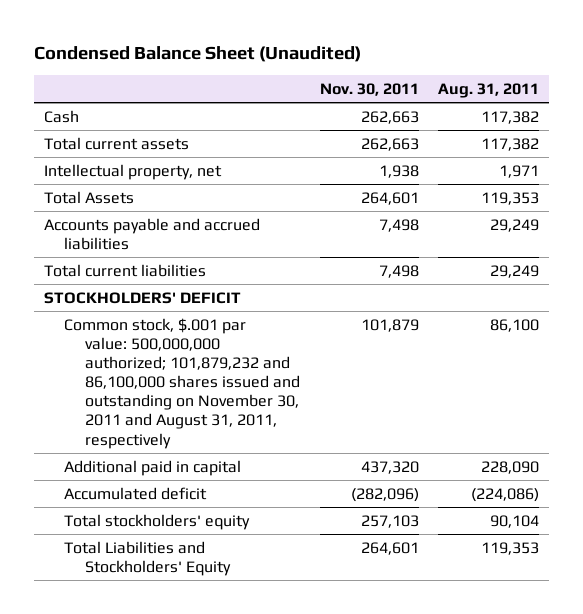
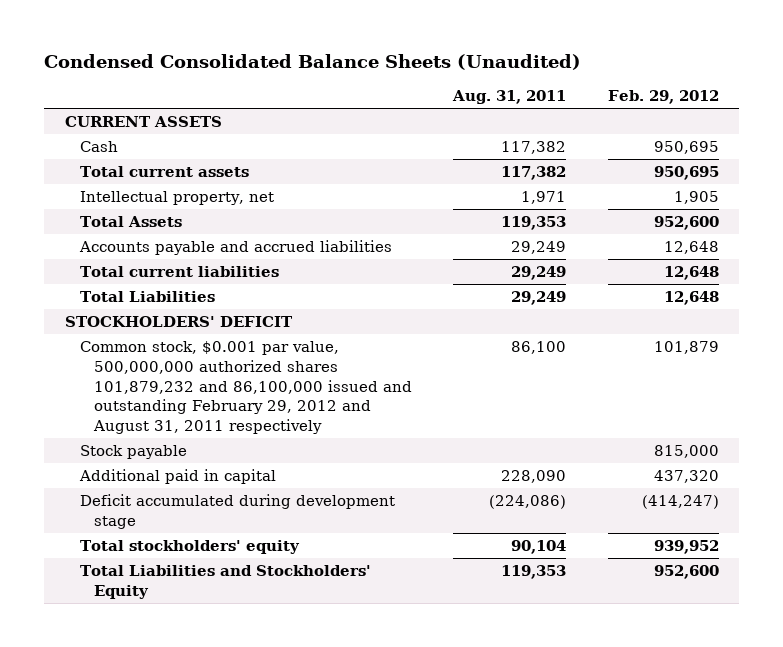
- Condensed Balance Sheet (Unaudited)
+ Condensed Consolidated Balance Sheets (Unaudited)
- | Nov. 30, 2011 | Aug. 31, 2011
+ | Aug. 31, 2011 | Feb. 29, 2012
+ CURRENT ASSETS
+ Total Liabilities | 29,249 | 12,648
- Common stock, $.001 par value: 500,000,000 authorized; 101,879,232 and 86,100,000 shares issued and outstanding on November 30, 2011 and August 31, 2011, respectively | 101,879 | 86,100
+ Common stock, $0.001 par value, 500,000,000 authorized shares 101,879,232 and 86,100,000 issued and outstanding February 29, 2012 and August 31, 2011 respectively | 86,100 | 101,879
+ Stock payable | | 815,000
- Accumulated deficit | (282,096) | (224,086)
+ Deficit accumulated during development stage | (224,086) | (414,247)

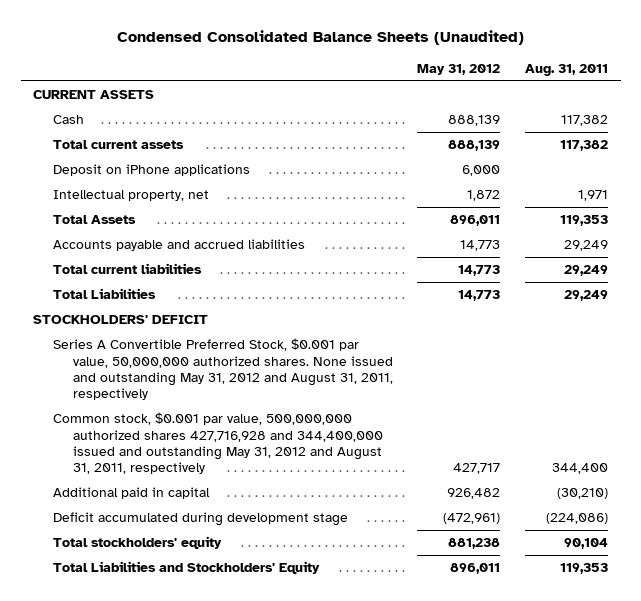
- | Aug. 31, 2011 | Feb. 29, 2012
+ | May 31, 2012 | Aug. 31, 2011
+ Deposit on iPhone applications | 6,000 |
- Common stock, $0.001 par value, 500,000,000 authorized shares 101,879,232 and 86,100,000 issued and outstanding February 29, 2012 and August 31, 2011 respectively | 86,100 | 101,879
- Stock payable | | 815,000
- Additional paid in capital | 228,090 | 437,320
+ Series A Convertible Preferred Stock, $0.001 par value, 50,000,000 authorized shares. None issued and outstanding May 31, 2012 and August 31, 2011, respectively
+ Common stock, $0.001 par value, 500,000,000 authorized shares 427,716,928 and 344,400,000 issued and outstanding May 31, 2012 and August 31, 2011, respectively | 427,717 | 344,400
+ Additional paid in capital | 926,482 | (30,210)

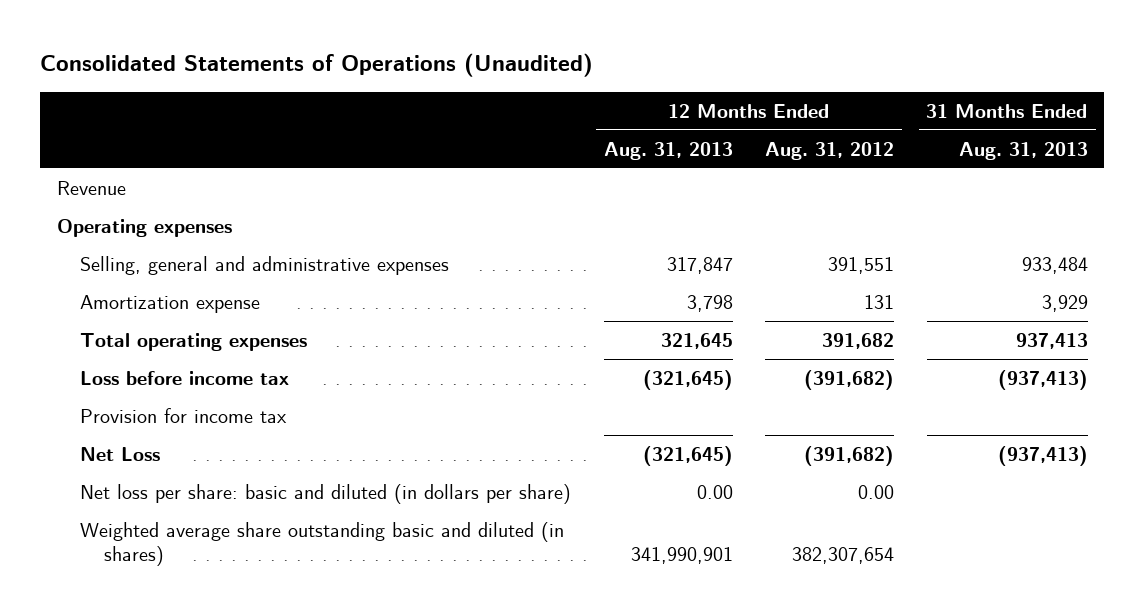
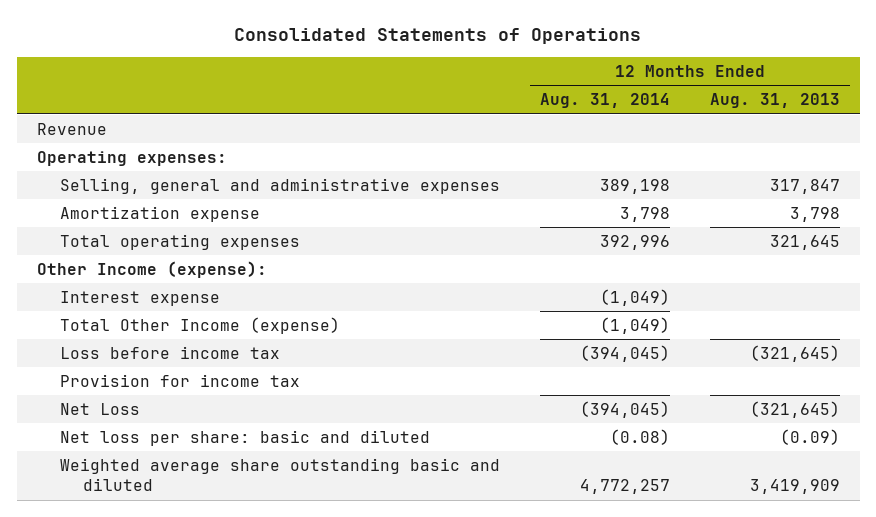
- Consolidated Statements of Operations (Unaudited)
+ Consolidated Statements of Operations
- | 12 Months Ended Aug. 31, 2013 | 12 Months Ended Aug. 31, 2012 | 31 Months Ended Aug. 31, 2013
+ | 12 Months Ended Aug. 31, 2014 | 12 Months Ended Aug. 31, 2013
- Operating expenses
+ Operating expenses:
+ Other Income (expense):
+ Interest expense | (1,049) |
+ Total Other Income (expense) | (1,049) |
- Net loss per share: basic and diluted (in dollars per share) | 0.00 | 0.00 |
- Weighted average share outstanding basic and diluted (in shares) | 341,990,901 | 382,307,654 |
+ Net loss per share: basic and diluted | (0.08) | (0.09)
+ Weighted average share outstanding basic and diluted | 4,772,257 | 3,419,909

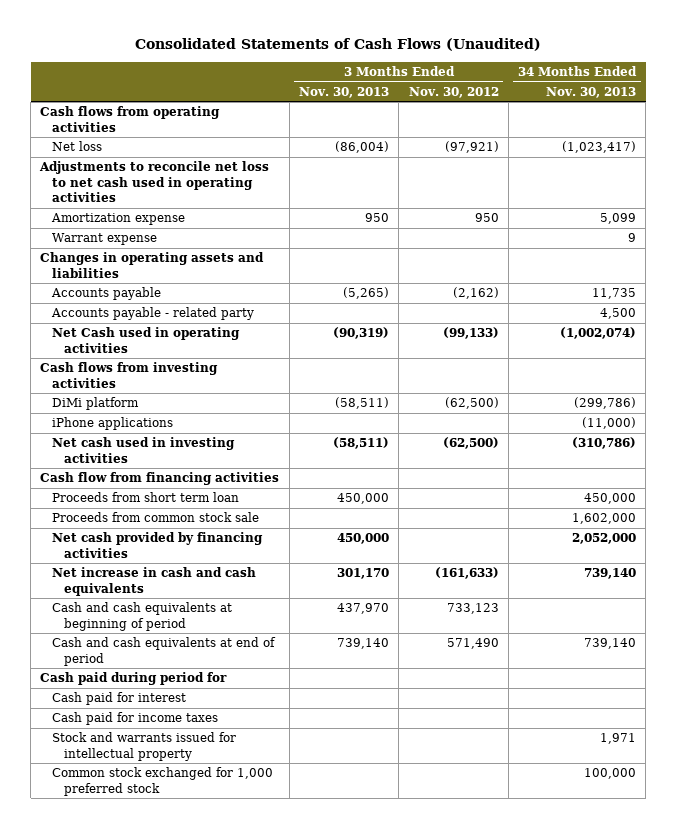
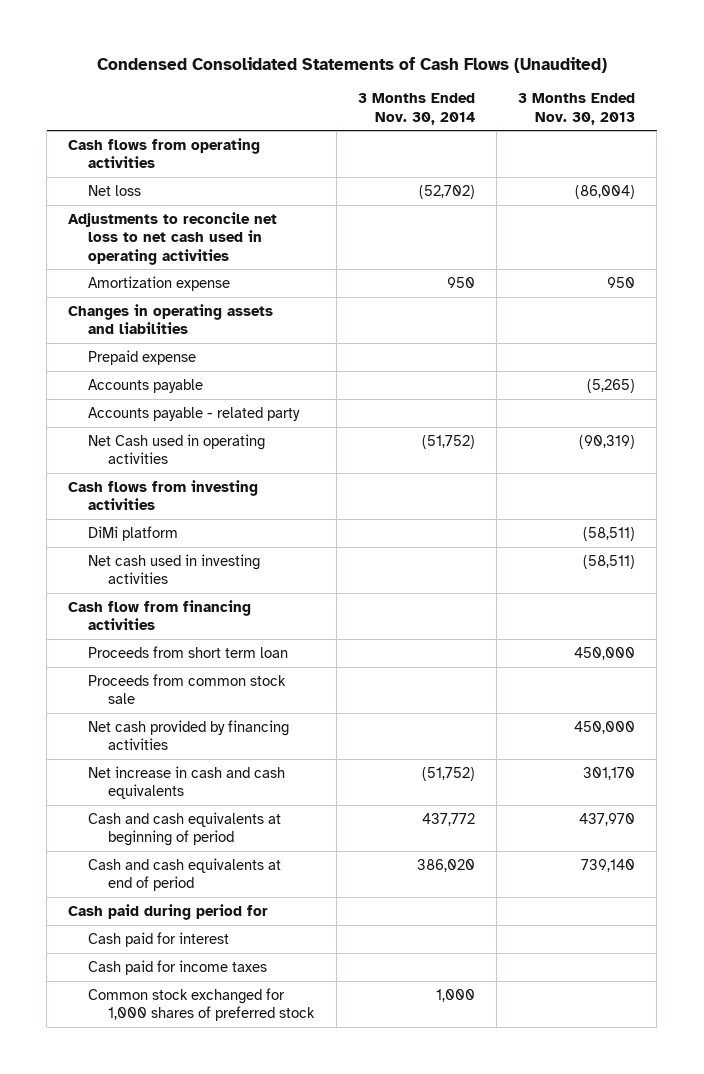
- Consolidated Statements of Cash Flows (Unaudited)
+ Condensed Consolidated Statements of Cash Flows (Unaudited)
- | 3 Months Ended Nov. 30, 2013 | 3 Months Ended Nov. 30, 2012 | 34 Months Ended Nov. 30, 2013
+ | 3 Months Ended Nov. 30, 2014 | 3 Months Ended Nov. 30, 2013
- Warrant expense | | | 9
+ Prepaid expense
- iPhone applications | | | (11,000)
- Stock and warrants issued for intellectual property | | | 1,971
- Common stock exchanged for 1,000 preferred stock | | | 100,000
+ Common stock exchanged for 1,000 shares of preferred stock | 1,000 |

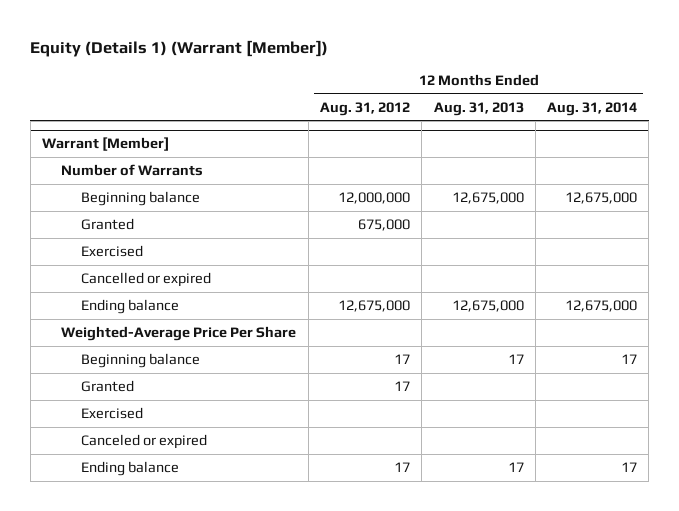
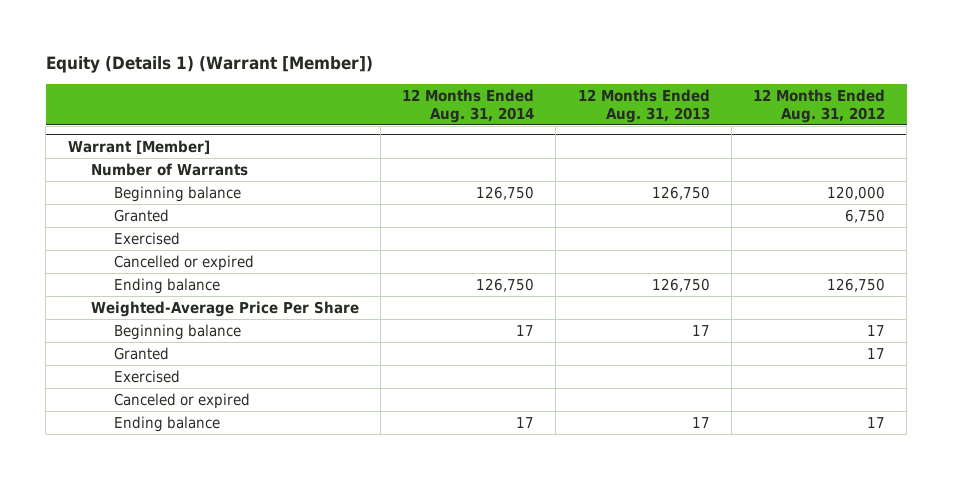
- | 12 Months Ended Aug. 31, 2012 | 12 Months Ended Aug. 31, 2013 | 12 Months Ended Aug. 31, 2014
+ | 12 Months Ended Aug. 31, 2014 | 12 Months Ended Aug. 31, 2013 | 12 Months Ended Aug. 31, 2012
@ Warrant [Member]
- Beginning balance | 12,000,000 | 12,675,000 | 12,675,000
- Granted | 675,000 | |
+ Beginning balance | 126,750 | 126,750 | 120,000
+ Granted | | | 6,750
- Ending balance | 12,675,000 | 12,675,000 | 12,675,000
+ Ending balance | 126,750 | 126,750 | 126,750

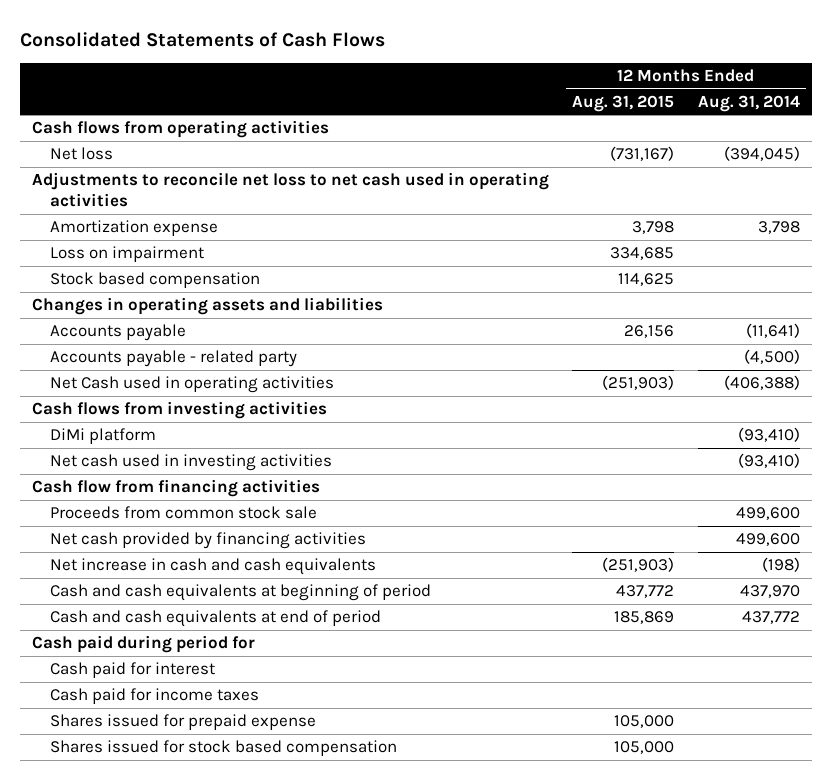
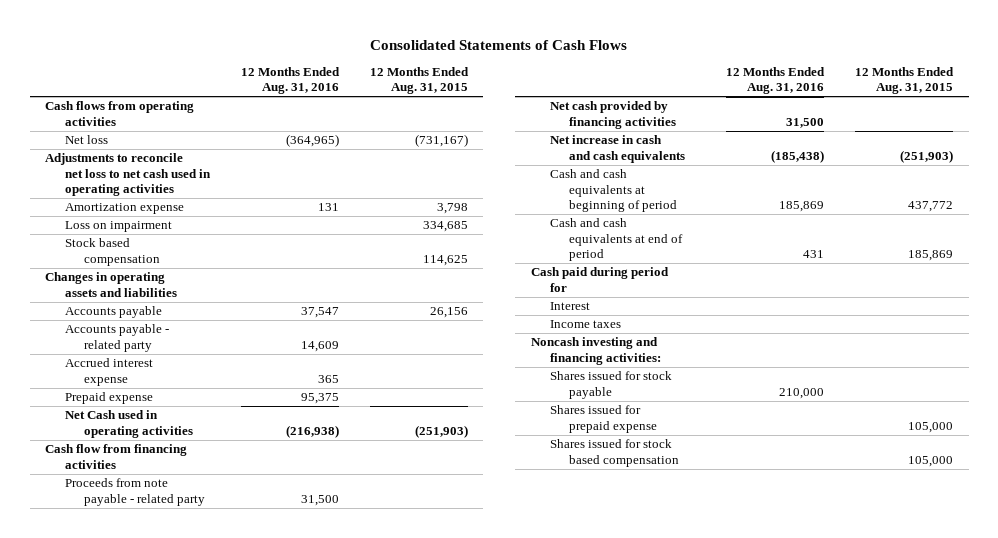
- | 12 Months Ended Aug. 31, 2015 | 12 Months Ended Aug. 31, 2014
+ | 12 Months Ended Aug. 31, 2016 | 12 Months Ended Aug. 31, 2015
+ Accrued interest expense | 365 |
+ Prepaid expense | 95,375 |
- Cash flows from investing activities
- DiMi platform | | (93,410)
- Net cash used in investing activities | | (93,410)
- Proceeds from common stock sale | | 499,600
+ Proceeds from note payable - related party | 31,500 |
- Cash paid for interest
- Cash paid for income taxes
+ Interest
+ Income taxes
+ Noncash investing and financing activities:
+ Shares issued for stock payable | 210,000 |

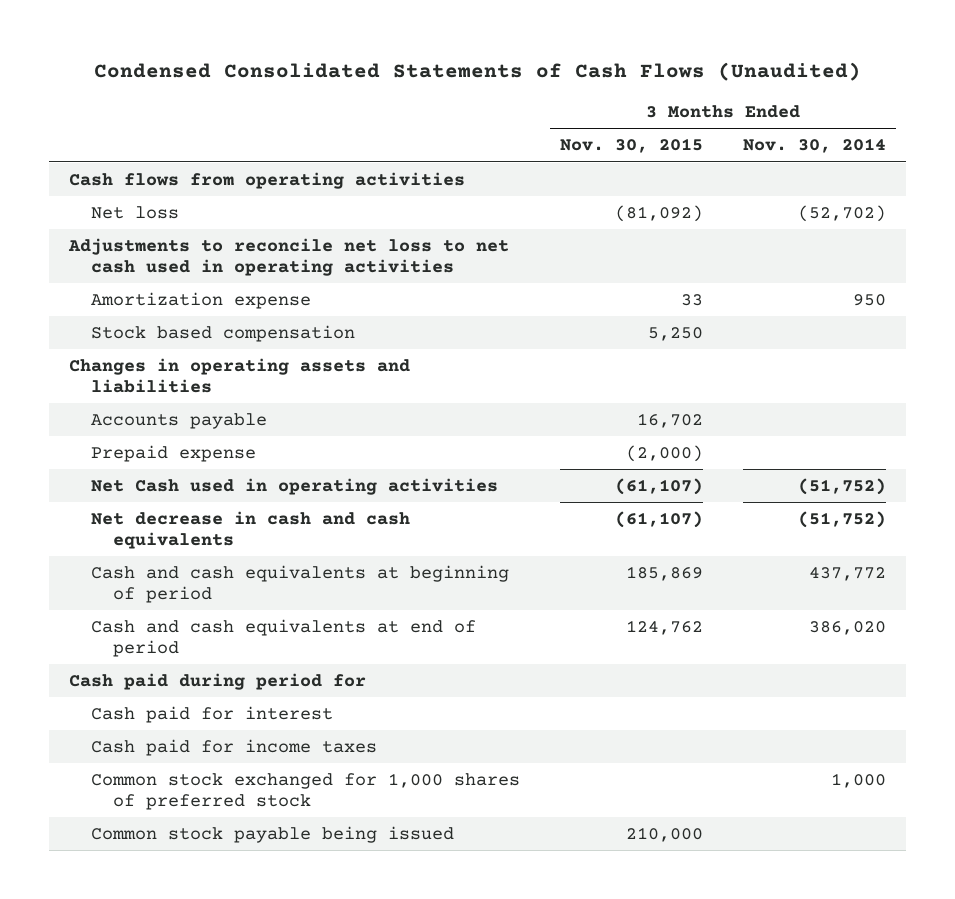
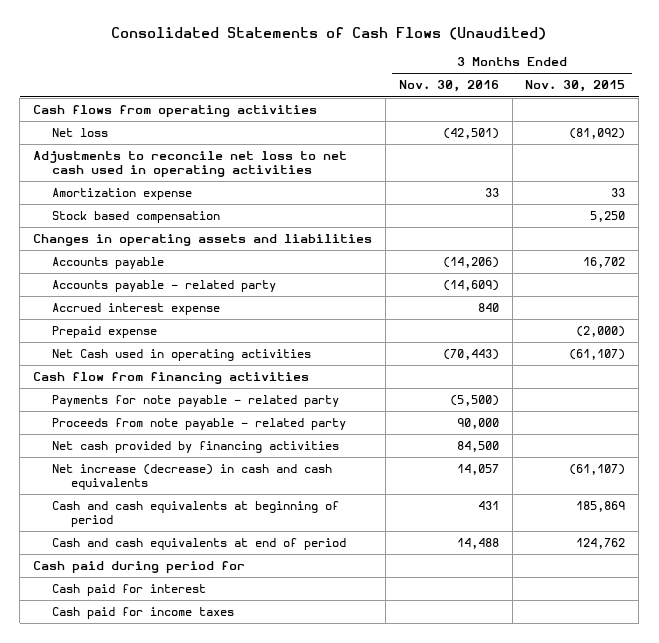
- Condensed Consolidated Statements of Cash Flows (Unaudited)
+ Consolidated Statements of Cash Flows (Unaudited)
- | 3 Months Ended Nov. 30, 2015 | 3 Months Ended Nov. 30, 2014
+ | 3 Months Ended Nov. 30, 2016 | 3 Months Ended Nov. 30, 2015
+ Accounts payable - related party | (14,609) |
+ Accrued interest expense | 840 |
- Net decrease in cash and cash equivalents | (61,107) | (51,752)
+ Cash flow from financing activities
+ Payments for note payable - related party | (5,500) |
+ Proceeds from note payable - related party | 90,000 |
+ Net cash provided by financing activities | 84,500 |
+ Net increase (decrease) in cash and cash equivalents | 14,057 | (61,107)
- Common stock exchanged for 1,000 shares of preferred stock | | 1,000
- Common stock payable being issued | 210,000 |

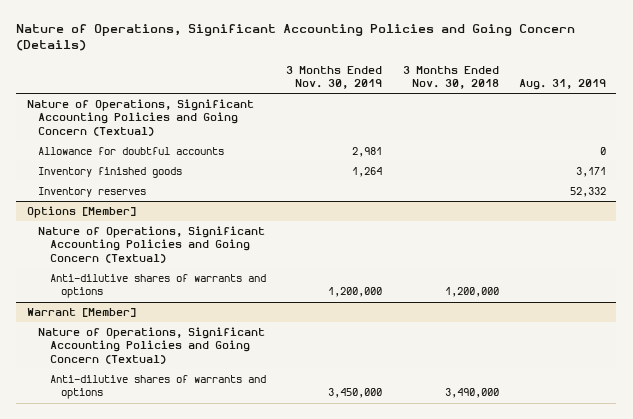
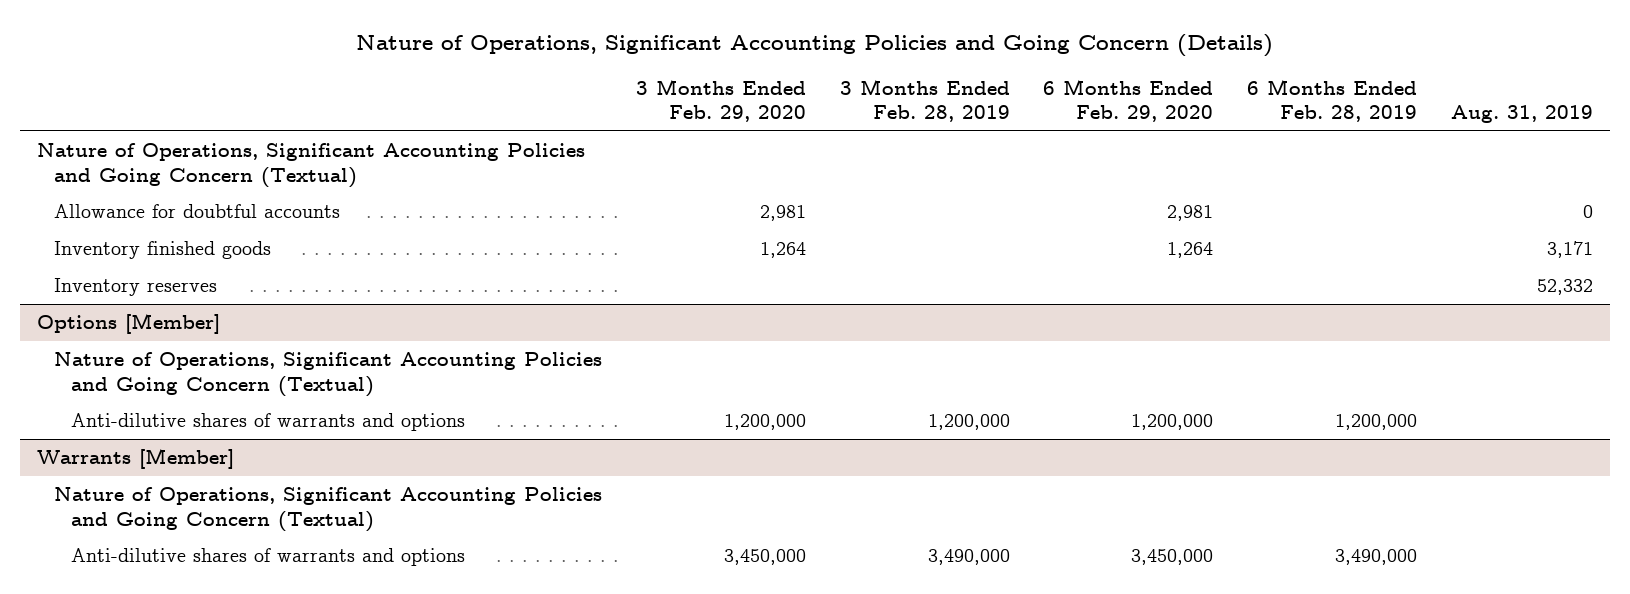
- | 3 Months Ended Nov. 30, 2019 | 3 Months Ended Nov. 30, 2018 | Aug. 31, 2019
+ | 3 Months Ended Feb. 29, 2020 | 3 Months Ended Feb. 28, 2019 | 6 Months Ended Feb. 29, 2020 | 6 Months Ended Feb. 28, 2019 | Aug. 31, 2019
- Warrant [Member]
+ Warrants [Member]

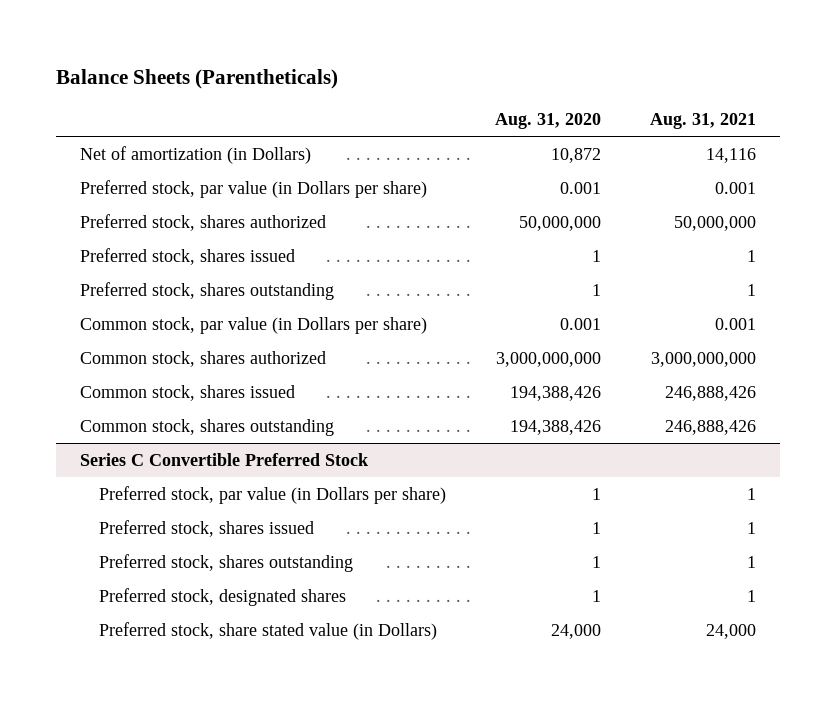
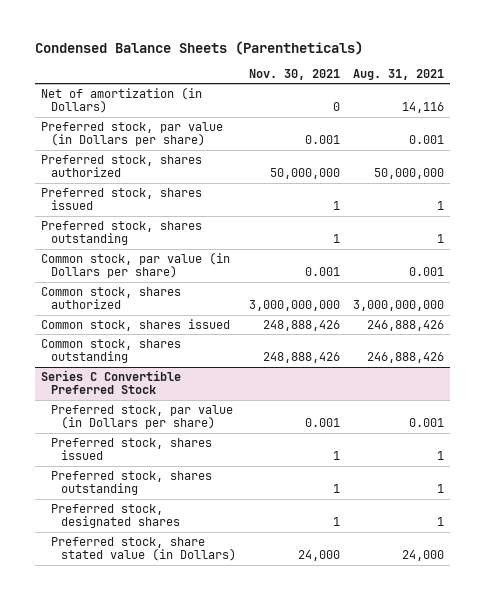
- Balance Sheets (Parentheticals)
+ Condensed Balance Sheets (Parentheticals)
- | Aug. 31, 2020 | Aug. 31, 2021
+ | Nov. 30, 2021 | Aug. 31, 2021
@ Series C Convertible Preferred Stock
- Preferred stock, par value (in Dollars per share) | 1 | 1
+ Preferred stock, par value (in Dollars per share) | 0.001 | 0.001

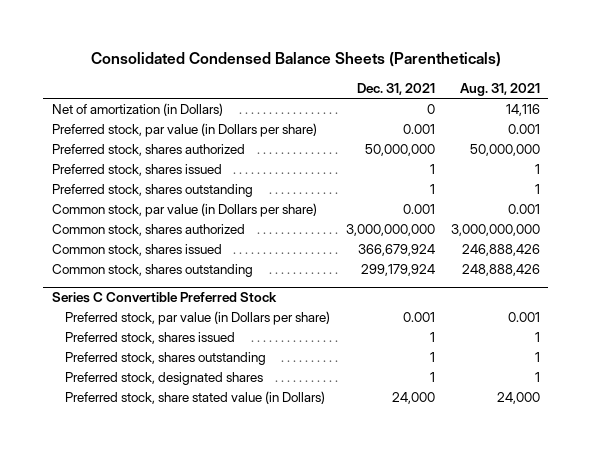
- Condensed Balance Sheets (Parentheticals)
+ Consolidated Condensed Balance Sheets (Parentheticals)
- | Nov. 30, 2021 | Aug. 31, 2021
+ | Dec. 31, 2021 | Aug. 31, 2021
- Common stock, shares outstanding | 248,888,426 | 246,888,426
+ Common stock, shares outstanding | 299,179,924 | 248,888,426

